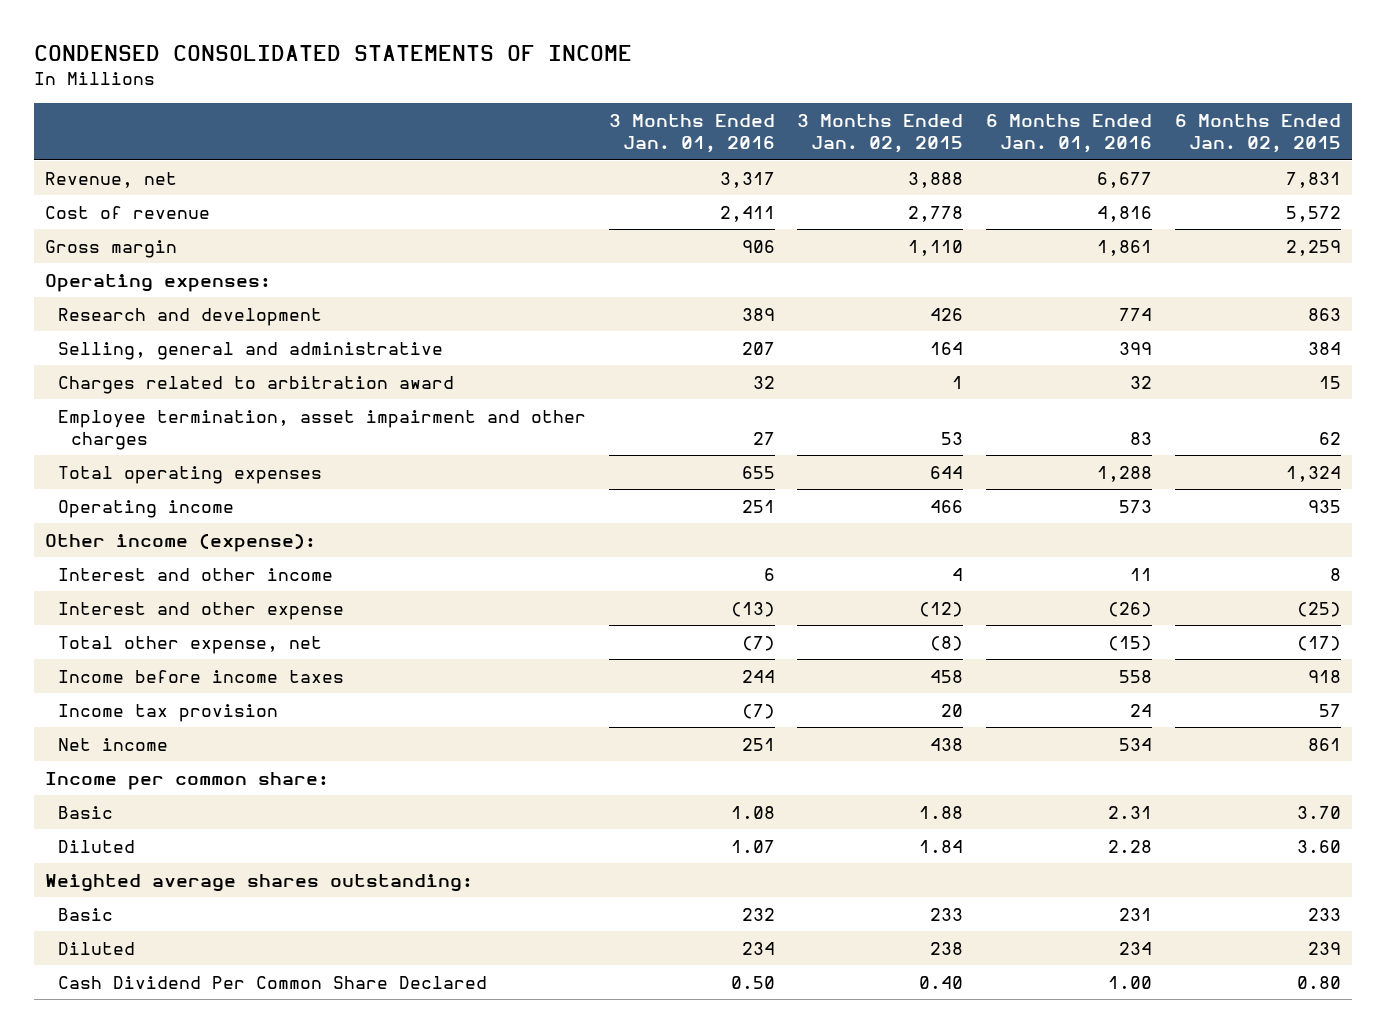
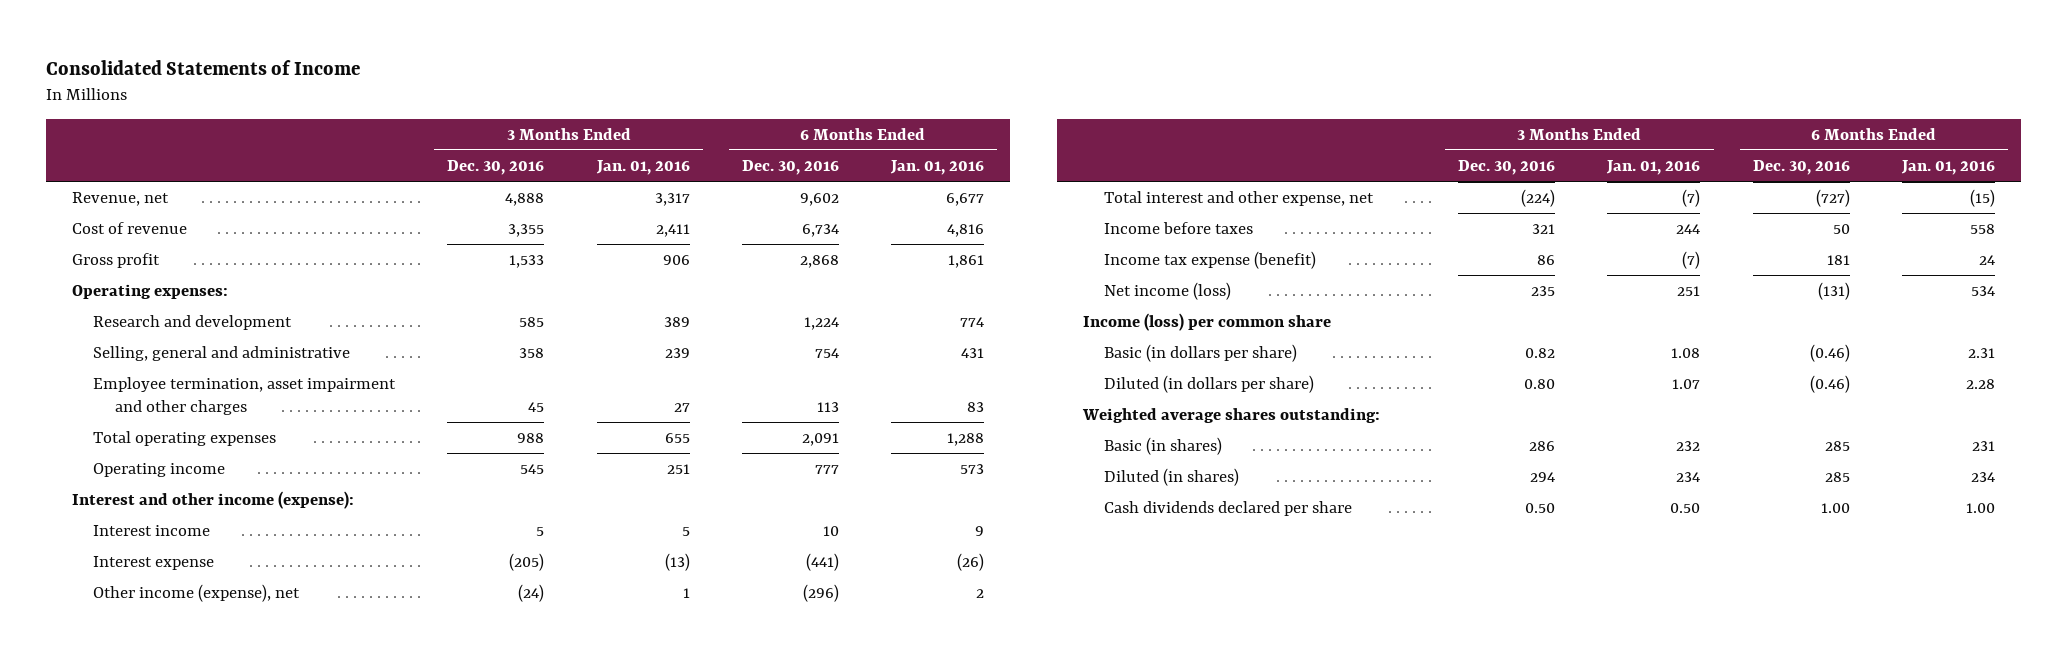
- CONDENSED CONSOLIDATED STATEMENTS OF INCOME
+ Consolidated Statements of Income
- | 3 Months Ended Jan. 01, 2016 | 3 Months Ended Jan. 02, 2015 | 6 Months Ended Jan. 01, 2016 | 6 Months Ended Jan. 02, 2015
+ | 3 Months Ended Dec. 30, 2016 | 3 Months Ended Jan. 01, 2016 | 6 Months Ended Dec. 30, 2016 | 6 Months Ended Jan. 01, 2016
- Gross margin | 906 | 1,110 | 1,861 | 2,259
+ Gross profit | 1,533 | 906 | 2,868 | 1,861
- Selling, general and administrative | 207 | 164 | 399 | 384
- Charges related to arbitration award | 32 | 1 | 32 | 15
+ Selling, general and administrative | 358 | 239 | 754 | 431
- Other income (expense):
- Interest and other income | 6 | 4 | 11 | 8
- Interest and other expense | (13) | (12) | (26) | (25)
- Total other expense, net | (7) | (8) | (15) | (17)
- Income before income taxes | 244 | 458 | 558 | 918
- Income tax provision | (7) | 20 | 24 | 57
- Net income | 251 | 438 | 534 | 861
- Income per common share:
- Basic | 1.08 | 1.88 | 2.31 | 3.70
- Diluted | 1.07 | 1.84 | 2.28 | 3.60
+ Interest and other income (expense):
+ Interest income | 5 | 5 | 10 | 9
+ Interest expense | (205) | (13) | (441) | (26)
+ Other income (expense), net | (24) | 1 | (296) | 2
+ Total interest and other expense, net | (224) | (7) | (727) | (15)
+ Income before taxes | 321 | 244 | 50 | 558
+ Income tax expense (benefit) | 86 | (7) | 181 | 24
+ Net income (loss) | 235 | 251 | (131) | 534
+ Income (loss) per common share
+ Basic (in dollars per share) | 0.82 | 1.08 | (0.46) | 2.31
+ Diluted (in dollars per share) | 0.80 | 1.07 | (0.46) | 2.28
- Basic | 232 | 233 | 231 | 233
- Diluted | 234 | 238 | 234 | 239
- Cash Dividend Per Common Share Declared | 0.50 | 0.40 | 1.00 | 0.80
+ Basic (in shares) | 286 | 232 | 285 | 231
+ Diluted (in shares) | 294 | 234 | 285 | 234
+ Cash dividends declared per share | 0.50 | 0.50 | 1.00 | 1.00

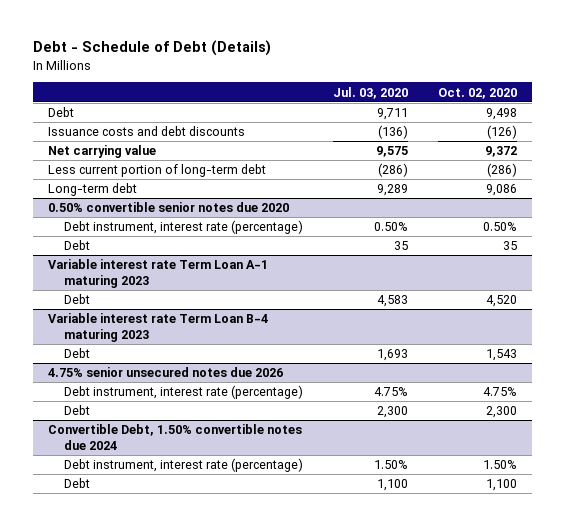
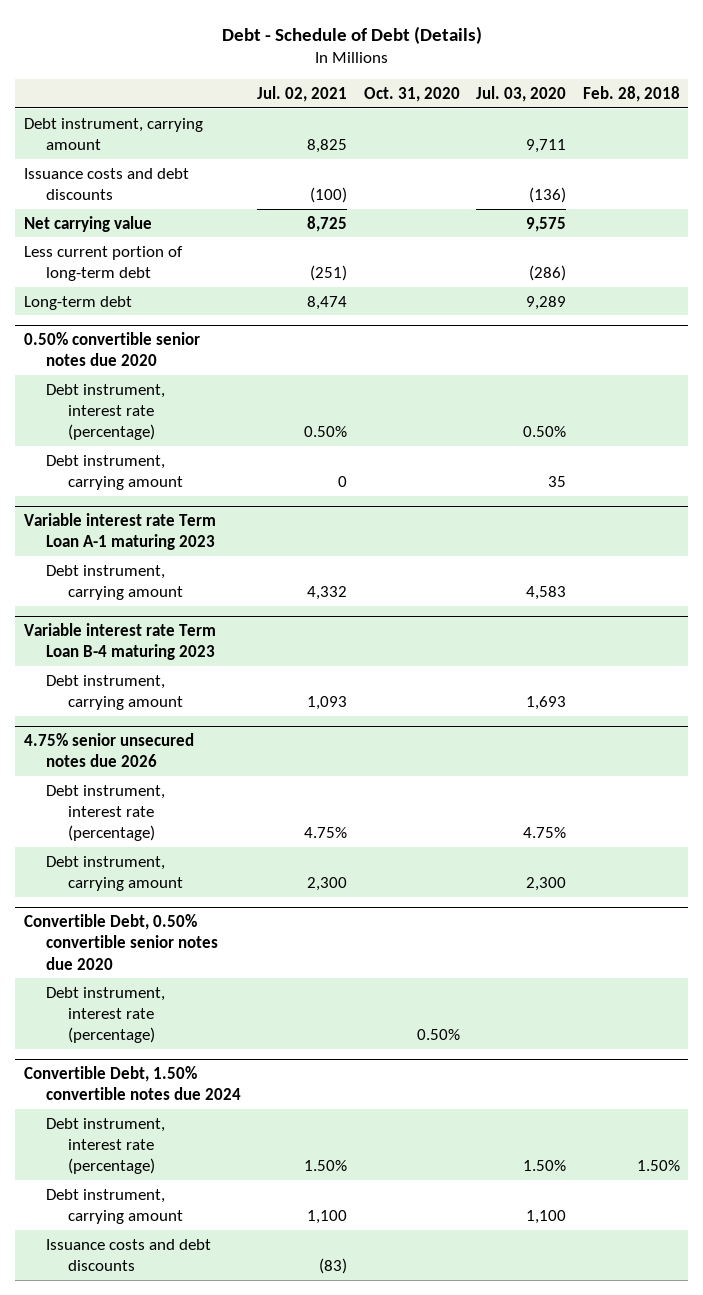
- | Jul. 03, 2020 | Oct. 02, 2020
+ | Jul. 02, 2021 | Oct. 31, 2020 | Jul. 03, 2020 | Feb. 28, 2018
- Debt | 9,711 | 9,498
+ Debt instrument, carrying amount | 8,825 | | 9,711 |
@ 0.50% convertible senior notes due 2020
- Debt | 35 | 35
+ Debt instrument, carrying amount | 0 | | 35 |
@ Variable interest rate Term Loan A-1 maturing 2023
- Debt | 4,583 | 4,520
+ Debt instrument, carrying amount | 4,332 | | 4,583 |
@ Variable interest rate Term Loan B-4 maturing 2023
- Debt | 1,693 | 1,543
+ Debt instrument, carrying amount | 1,093 | | 1,693 |
@ 4.75% senior unsecured notes due 2026
- Debt | 2,300 | 2,300
+ Debt instrument, carrying amount | 2,300 | | 2,300 |
+ Convertible Debt, 0.50% convertible senior notes due 2020
+ Debt instrument, interest rate (percentage) | | 0.50% | |
@ Convertible Debt, 1.50% convertible notes due 2024
- Debt | 1,100 | 1,100
+ Debt instrument, carrying amount | 1,100 | | 1,100 |
+ Issuance costs and debt discounts | (83) | | |

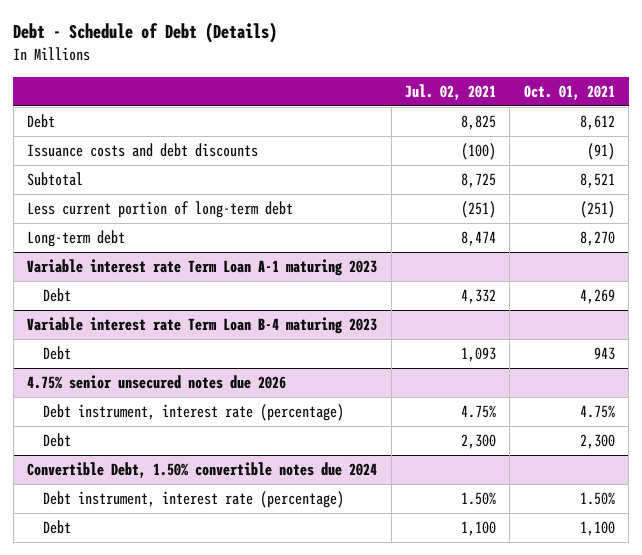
- | Jul. 02, 2021 | Oct. 31, 2020 | Jul. 03, 2020 | Feb. 28, 2018
+ | Jul. 02, 2021 | Oct. 01, 2021
- Debt instrument, carrying amount | 8,825 | | 9,711 |
+ Debt | 8,825 | 8,612
- Net carrying value | 8,725 | | 9,575 |
+ Subtotal | 8,725 | 8,521
- 0.50% convertible senior notes due 2020
- Debt instrument, interest rate (percentage) | 0.50% | | 0.50% |
- Debt instrument, carrying amount | 0 | | 35 |
@ Variable interest rate Term Loan A-1 maturing 2023
- Debt instrument, carrying amount | 4,332 | | 4,583 |
+ Debt | 4,332 | 4,269
@ Variable interest rate Term Loan B-4 maturing 2023
- Debt instrument, carrying amount | 1,093 | | 1,693 |
+ Debt | 1,093 | 943
@ 4.75% senior unsecured notes due 2026
- Debt instrument, carrying amount | 2,300 | | 2,300 |
- Convertible Debt, 0.50% convertible senior notes due 2020
- Debt instrument, interest rate (percentage) | | 0.50% | |
@ 4.75% senior unsecured notes due 2026
+ Debt | 2,300 | 2,300
@ Convertible Debt, 1.50% convertible notes due 2024
- Debt instrument, carrying amount | 1,100 | | 1,100 |
- Issuance costs and debt discounts | (83) | | |
+ Debt | 1,100 | 1,100

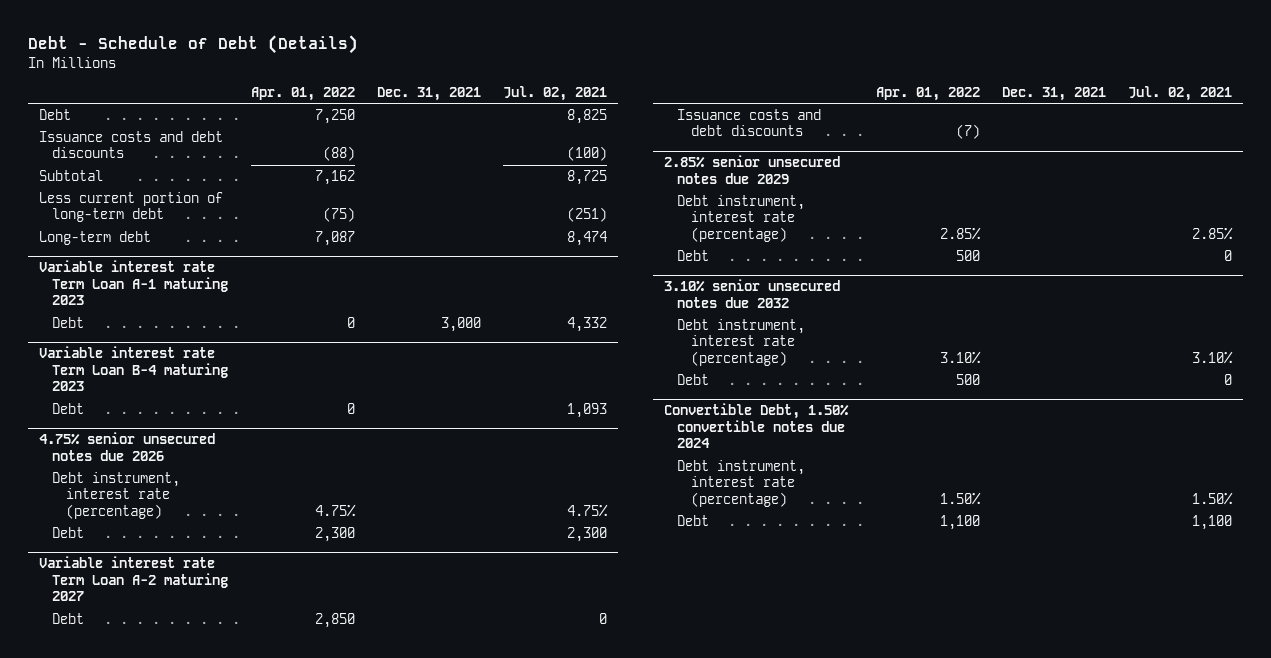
- | Jul. 02, 2021 | Oct. 01, 2021
+ | Apr. 01, 2022 | Dec. 31, 2021 | Jul. 02, 2021
+ Variable interest rate Term Loan A-2 maturing 2027
+ Debt | 2,850 | | 0
+ Issuance costs and debt discounts | (7) | |
+ 2.85% senior unsecured notes due 2029
+ Debt instrument, interest rate (percentage) | 2.85% | | 2.85%
+ Debt | 500 | | 0
+ 3.10% senior unsecured notes due 2032
+ Debt instrument, interest rate (percentage) | 3.10% | | 3.10%
+ Debt | 500 | | 0

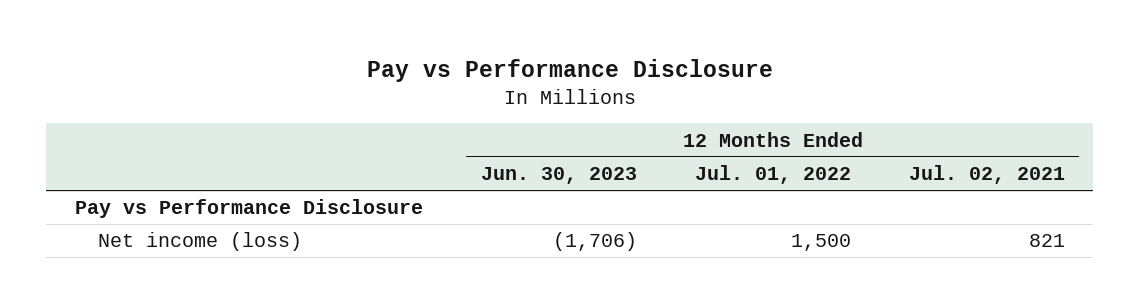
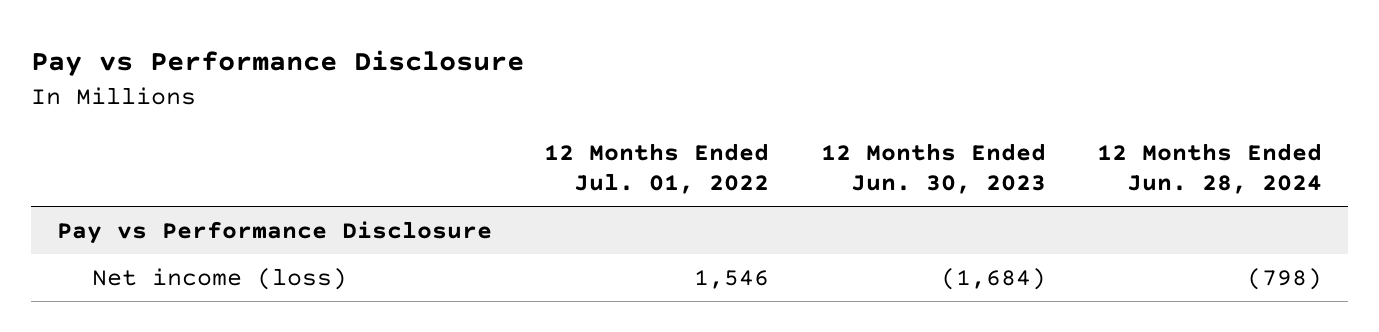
- | 12 Months Ended Jun. 30, 2023 | 12 Months Ended Jul. 01, 2022 | 12 Months Ended Jul. 02, 2021
+ | 12 Months Ended Jul. 01, 2022 | 12 Months Ended Jun. 30, 2023 | 12 Months Ended Jun. 28, 2024
- Net income (loss) | (1,706) | 1,500 | 821
+ Net income (loss) | 1,546 | (1,684) | (798)

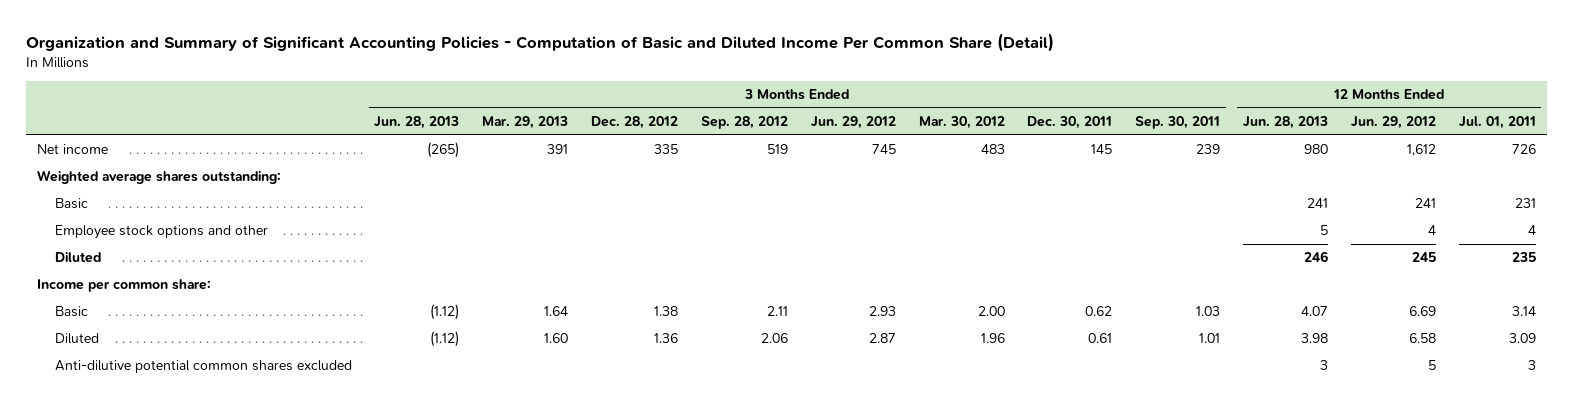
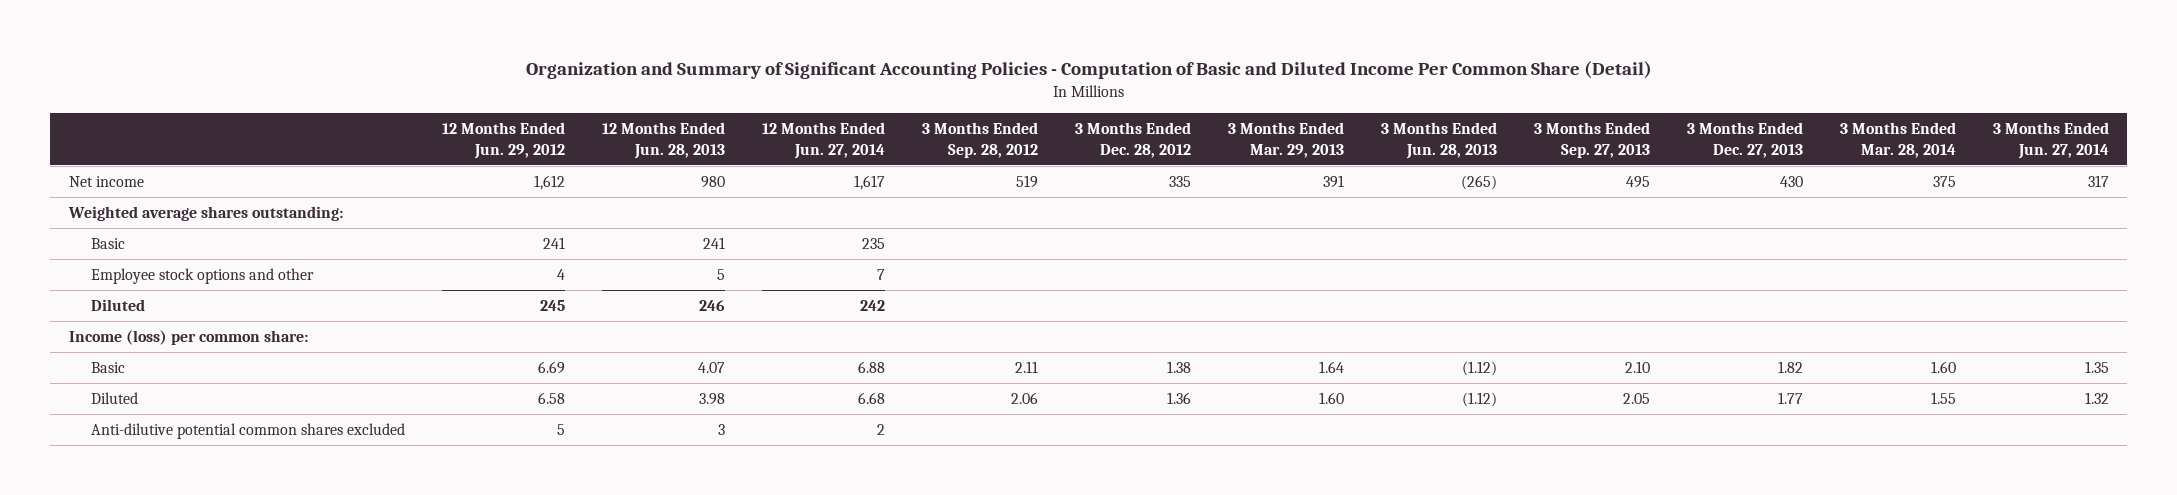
- | 3 Months Ended Jun. 28, 2013 | 3 Months Ended Mar. 29, 2013 | 3 Months Ended Dec. 28, 2012 | 3 Months Ended Sep. 28, 2012 | 3 Months Ended Jun. 29, 2012 | 3 Months Ended Mar. 30, 2012 | 3 Months Ended Dec. 30, 2011 | 3 Months Ended Sep. 30, 2011 | 12 Months Ended Jun. 28, 2013 | 12 Months Ended Jun. 29, 2012 | 12 Months Ended Jul. 01, 2011
+ | 12 Months Ended Jun. 29, 2012 | 12 Months Ended Jun. 28, 2013 | 12 Months Ended Jun. 27, 2014 | 3 Months Ended Sep. 28, 2012 | 3 Months Ended Dec. 28, 2012 | 3 Months Ended Mar. 29, 2013 | 3 Months Ended Jun. 28, 2013 | 3 Months Ended Sep. 27, 2013 | 3 Months Ended Dec. 27, 2013 | 3 Months Ended Mar. 28, 2014 | 3 Months Ended Jun. 27, 2014
- Income per common share:
+ Income (loss) per common share:

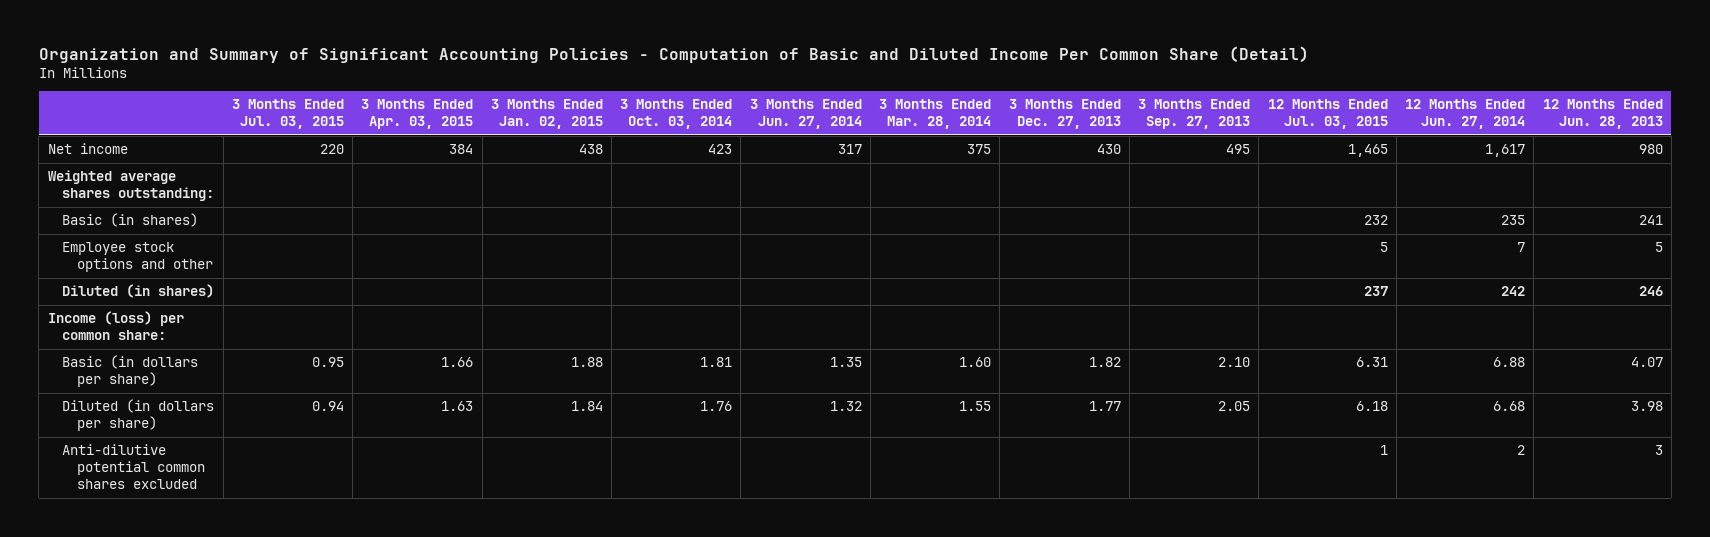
- | 12 Months Ended Jun. 29, 2012 | 12 Months Ended Jun. 28, 2013 | 12 Months Ended Jun. 27, 2014 | 3 Months Ended Sep. 28, 2012 | 3 Months Ended Dec. 28, 2012 | 3 Months Ended Mar. 29, 2013 | 3 Months Ended Jun. 28, 2013 | 3 Months Ended Sep. 27, 2013 | 3 Months Ended Dec. 27, 2013 | 3 Months Ended Mar. 28, 2014 | 3 Months Ended Jun. 27, 2014
+ | 3 Months Ended Jul. 03, 2015 | 3 Months Ended Apr. 03, 2015 | 3 Months Ended Jan. 02, 2015 | 3 Months Ended Oct. 03, 2014 | 3 Months Ended Jun. 27, 2014 | 3 Months Ended Mar. 28, 2014 | 3 Months Ended Dec. 27, 2013 | 3 Months Ended Sep. 27, 2013 | 12 Months Ended Jul. 03, 2015 | 12 Months Ended Jun. 27, 2014 | 12 Months Ended Jun. 28, 2013
- Basic | 241 | 241 | 235 | | | | | | | |
+ Basic (in shares) | | | | | | | | | 232 | 235 | 241
- Diluted | 245 | 246 | 242 | | | | | | | |
+ Diluted (in shares) | | | | | | | | | 237 | 242 | 246
- Basic | 6.69 | 4.07 | 6.88 | 2.11 | 1.38 | 1.64 | (1.12) | 2.10 | 1.82 | 1.60 | 1.35
- Diluted | 6.58 | 3.98 | 6.68 | 2.06 | 1.36 | 1.60 | (1.12) | 2.05 | 1.77 | 1.55 | 1.32
+ Basic (in dollars per share) | 0.95 | 1.66 | 1.88 | 1.81 | 1.35 | 1.60 | 1.82 | 2.10 | 6.31 | 6.88 | 4.07
+ Diluted (in dollars per share) | 0.94 | 1.63 | 1.84 | 1.76 | 1.32 | 1.55 | 1.77 | 2.05 | 6.18 | 6.68 | 3.98

